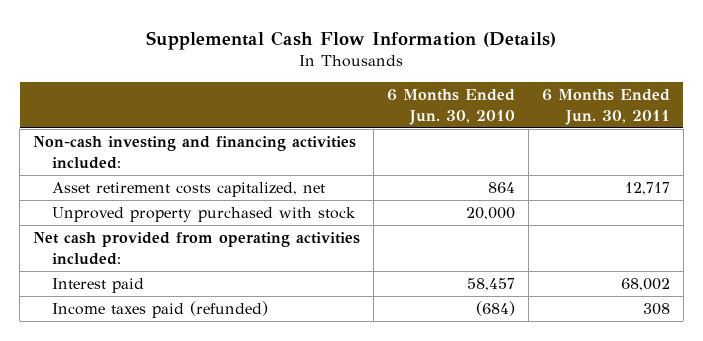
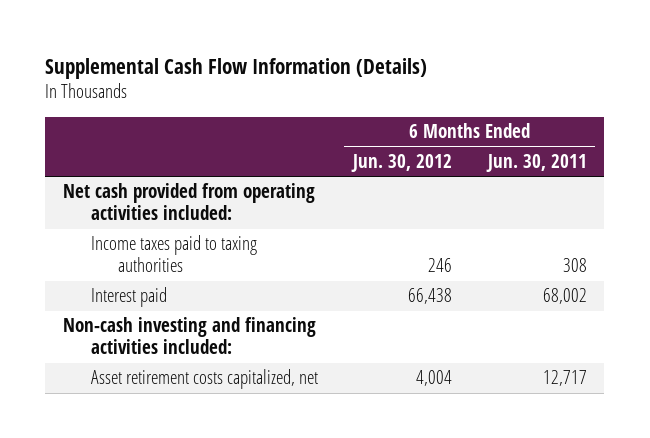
- | 6 Months Ended Jun. 30, 2010 | 6 Months Ended Jun. 30, 2011
+ | 6 Months Ended Jun. 30, 2012 | 6 Months Ended Jun. 30, 2011
- Unproved property purchased with stock | 20,000 |
+ Income taxes paid to taxing authorities | 246 | 308
- Income taxes paid (refunded) | (684) | 308
moved down: Non-cash investing and financing activities included:
moved down: Asset retirement costs capitalized, net | 4,004 | 12,717

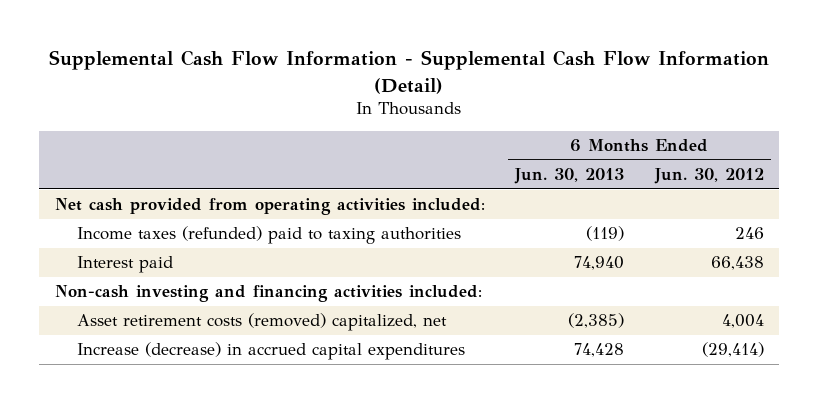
- Supplemental Cash Flow Information (Details)
+ Supplemental Cash Flow Information - Supplemental Cash Flow Information (Detail)
- | 6 Months Ended Jun. 30, 2012 | 6 Months Ended Jun. 30, 2011
+ | 6 Months Ended Jun. 30, 2013 | 6 Months Ended Jun. 30, 2012
- Income taxes paid to taxing authorities | 246 | 308
+ Income taxes (refunded) paid to taxing authorities | (119) | 246
- Asset retirement costs capitalized, net | 4,004 | 12,717
+ Asset retirement costs (removed) capitalized, net | (2,385) | 4,004
+ Increase (decrease) in accrued capital expenditures | 74,428 | (29,414)

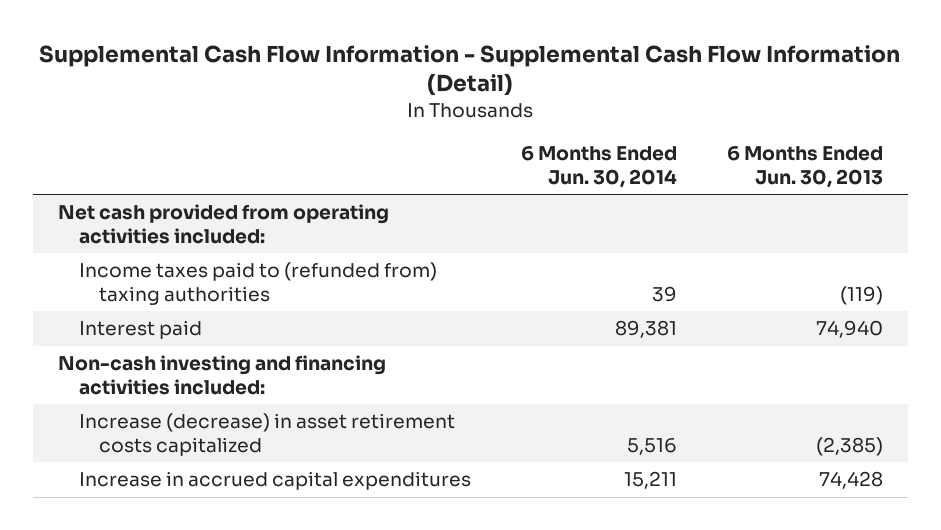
- | 6 Months Ended Jun. 30, 2013 | 6 Months Ended Jun. 30, 2012
+ | 6 Months Ended Jun. 30, 2014 | 6 Months Ended Jun. 30, 2013
- Income taxes (refunded) paid to taxing authorities | (119) | 246
+ Income taxes paid to (refunded from) taxing authorities | 39 | (119)
- Asset retirement costs (removed) capitalized, net | (2,385) | 4,004
- Increase (decrease) in accrued capital expenditures | 74,428 | (29,414)
+ Increase (decrease) in asset retirement costs capitalized | 5,516 | (2,385)
+ Increase in accrued capital expenditures | 15,211 | 74,428

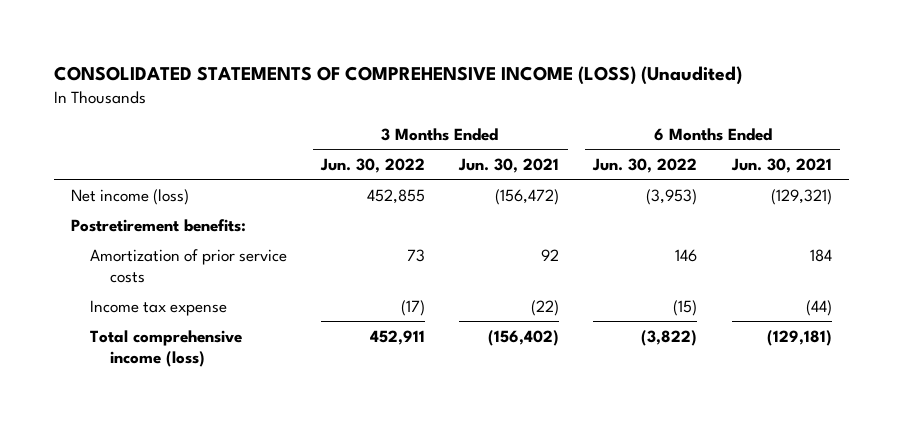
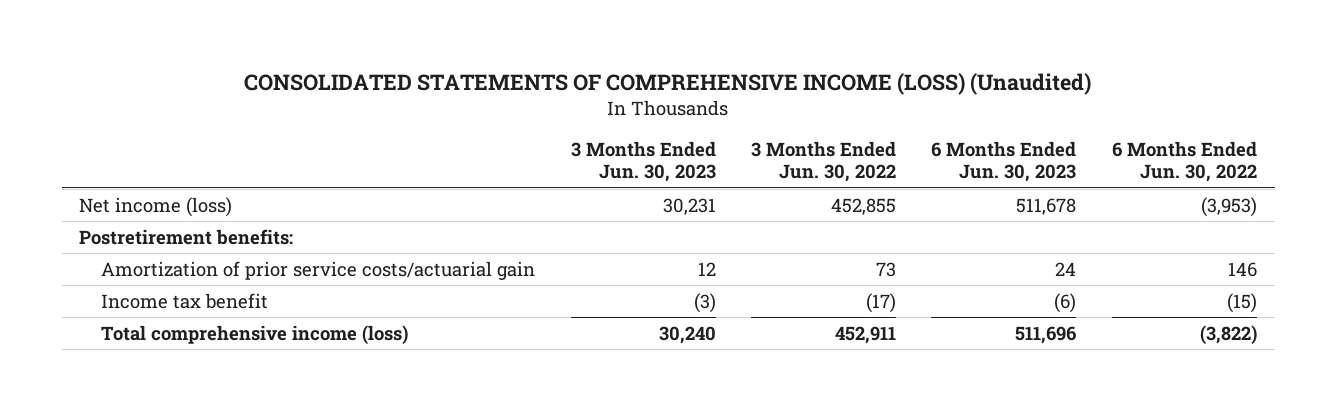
- | 3 Months Ended Jun. 30, 2022 | 3 Months Ended Jun. 30, 2021 | 6 Months Ended Jun. 30, 2022 | 6 Months Ended Jun. 30, 2021
+ | 3 Months Ended Jun. 30, 2023 | 3 Months Ended Jun. 30, 2022 | 6 Months Ended Jun. 30, 2023 | 6 Months Ended Jun. 30, 2022
- Amortization of prior service costs | 73 | 92 | 146 | 184
- Income tax expense | (17) | (22) | (15) | (44)
+ Amortization of prior service costs/actuarial gain | 12 | 73 | 24 | 146
+ Income tax benefit | (3) | (17) | (6) | (15)

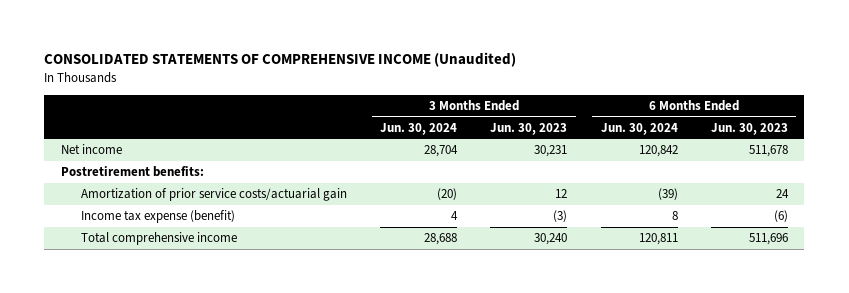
- CONSOLIDATED STATEMENTS OF COMPREHENSIVE INCOME (LOSS) (Unaudited)
+ CONSOLIDATED STATEMENTS OF COMPREHENSIVE INCOME (Unaudited)
- | 3 Months Ended Jun. 30, 2023 | 3 Months Ended Jun. 30, 2022 | 6 Months Ended Jun. 30, 2023 | 6 Months Ended Jun. 30, 2022
+ | 3 Months Ended Jun. 30, 2024 | 3 Months Ended Jun. 30, 2023 | 6 Months Ended Jun. 30, 2024 | 6 Months Ended Jun. 30, 2023
- Net income (loss) | 30,231 | 452,855 | 511,678 | (3,953)
+ Net income | 28,704 | 30,231 | 120,842 | 511,678
- Income tax benefit | (3) | (17) | (6) | (15)
- Total comprehensive income (loss) | 30,240 | 452,911 | 511,696 | (3,822)
+ Income tax expense (benefit) | 4 | (3) | 8 | (6)
+ Total comprehensive income | 28,688 | 30,240 | 120,811 | 511,696

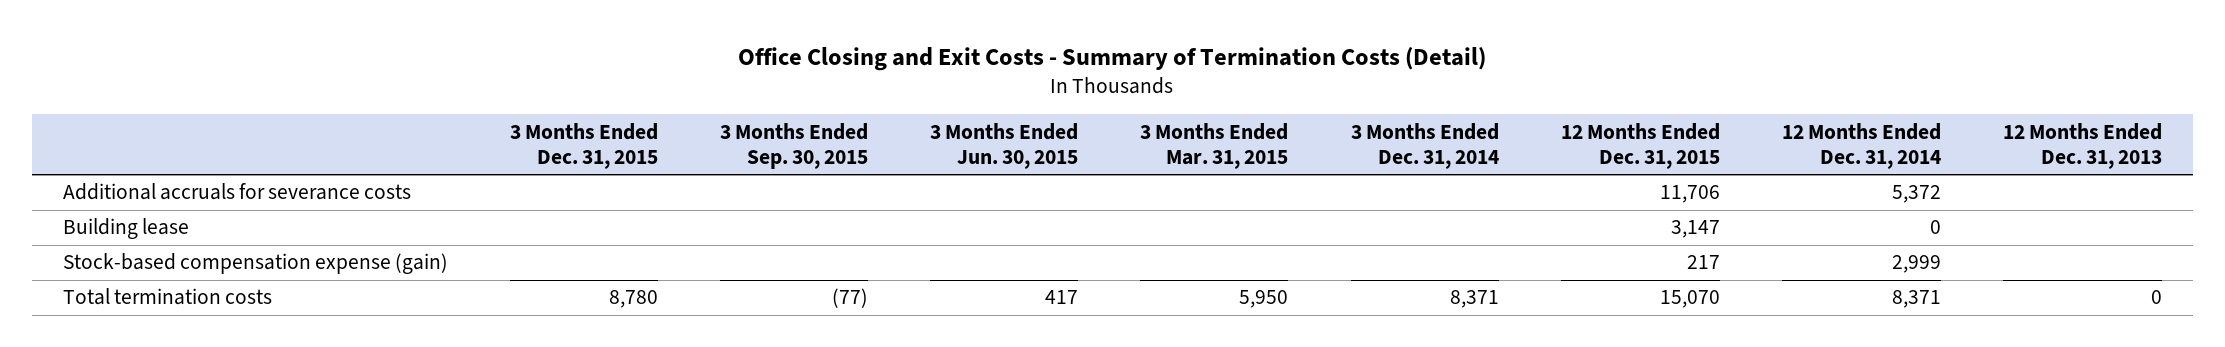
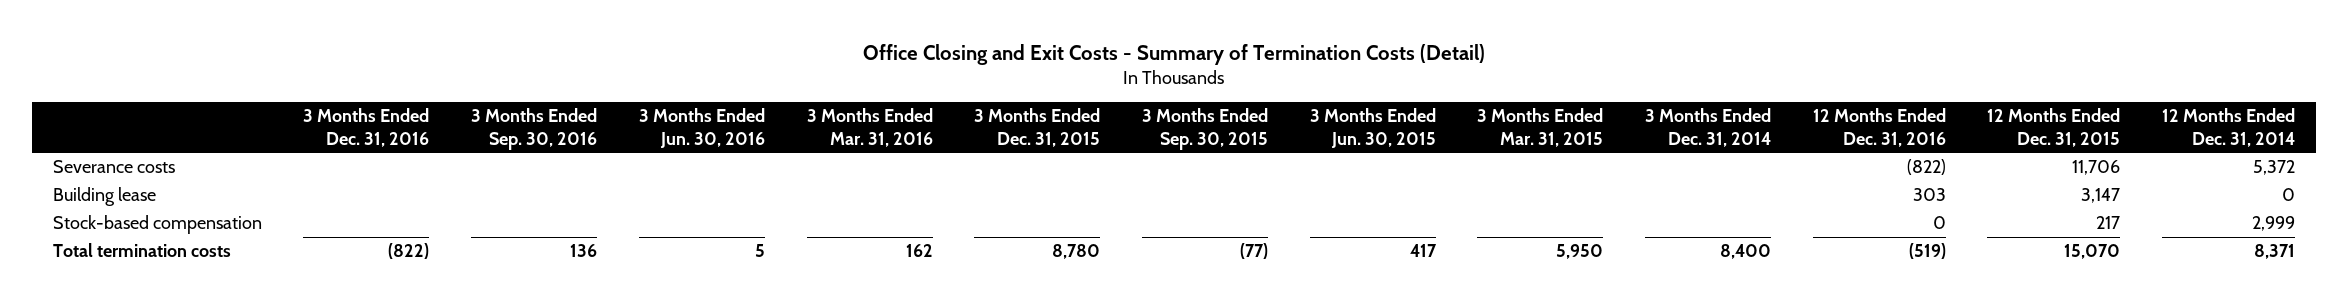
- | 3 Months Ended Dec. 31, 2015 | 3 Months Ended Sep. 30, 2015 | 3 Months Ended Jun. 30, 2015 | 3 Months Ended Mar. 31, 2015 | 3 Months Ended Dec. 31, 2014 | 12 Months Ended Dec. 31, 2015 | 12 Months Ended Dec. 31, 2014 | 12 Months Ended Dec. 31, 2013
+ | 3 Months Ended Dec. 31, 2016 | 3 Months Ended Sep. 30, 2016 | 3 Months Ended Jun. 30, 2016 | 3 Months Ended Mar. 31, 2016 | 3 Months Ended Dec. 31, 2015 | 3 Months Ended Sep. 30, 2015 | 3 Months Ended Jun. 30, 2015 | 3 Months Ended Mar. 31, 2015 | 3 Months Ended Dec. 31, 2014 | 12 Months Ended Dec. 31, 2016 | 12 Months Ended Dec. 31, 2015 | 12 Months Ended Dec. 31, 2014
- Additional accruals for severance costs | | | | | | 11,706 | 5,372 |
+ Severance costs | | | | | | | | | | (822) | 11,706 | 5,372
- Stock-based compensation expense (gain) | | | | | | 217 | 2,999 |
- Total termination costs | 8,780 | (77) | 417 | 5,950 | 8,371 | 15,070 | 8,371 | 0
+ Stock-based compensation | | | | | | | | | | 0 | 217 | 2,999
+ Total termination costs | (822) | 136 | 5 | 162 | 8,780 | (77) | 417 | 5,950 | 8,400 | (519) | 15,070 | 8,371

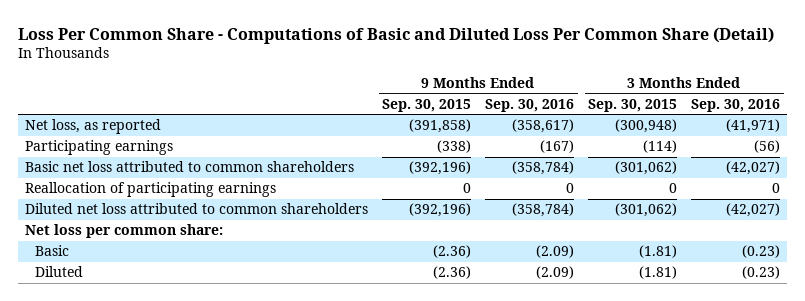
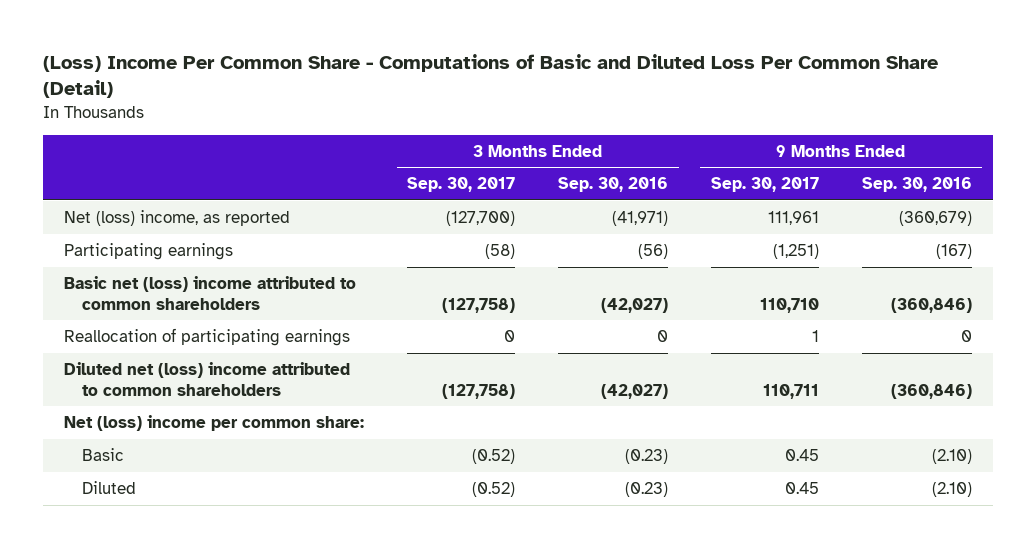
- Loss Per Common Share - Computations of Basic and Diluted Loss Per Common Share (Detail)
+ (Loss) Income Per Common Share - Computations of Basic and Diluted Loss Per Common Share (Detail)
- | 9 Months Ended Sep. 30, 2015 | 9 Months Ended Sep. 30, 2016 | 3 Months Ended Sep. 30, 2015 | 3 Months Ended Sep. 30, 2016
+ | 3 Months Ended Sep. 30, 2017 | 3 Months Ended Sep. 30, 2016 | 9 Months Ended Sep. 30, 2017 | 9 Months Ended Sep. 30, 2016
- Net loss, as reported | (391,858) | (358,617) | (300,948) | (41,971)
+ Net (loss) income, as reported | (127,700) | (41,971) | 111,961 | (360,679)
- Basic net loss attributed to common shareholders | (392,196) | (358,784) | (301,062) | (42,027)
+ Basic net (loss) income attributed to common shareholders | (127,758) | (42,027) | 110,710 | (360,846)
- Diluted net loss attributed to common shareholders | (392,196) | (358,784) | (301,062) | (42,027)
- Net loss per common share:
- Basic | (2.36) | (2.09) | (1.81) | (0.23)
- Diluted | (2.36) | (2.09) | (1.81) | (0.23)
+ Diluted net (loss) income attributed to common shareholders | (127,758) | (42,027) | 110,711 | (360,846)
+ Net (loss) income per common share:
+ Basic | (0.52) | (0.23) | 0.45 | (2.10)
+ Diluted | (0.52) | (0.23) | 0.45 | (2.10)

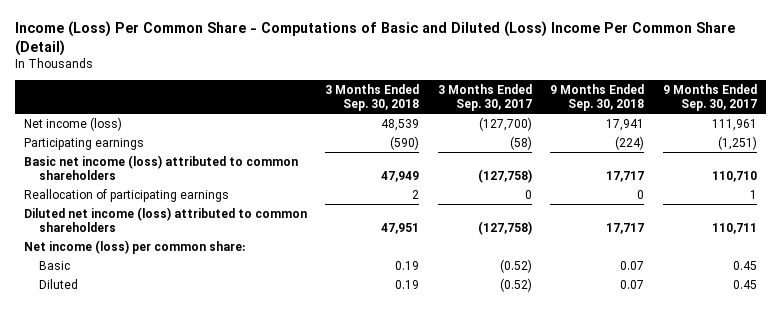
- (Loss) Income Per Common Share - Computations of Basic and Diluted Loss Per Common Share (Detail)
+ Income (Loss) Per Common Share - Computations of Basic and Diluted (Loss) Income Per Common Share (Detail)
- | 3 Months Ended Sep. 30, 2017 | 3 Months Ended Sep. 30, 2016 | 9 Months Ended Sep. 30, 2017 | 9 Months Ended Sep. 30, 2016
+ | 3 Months Ended Sep. 30, 2018 | 3 Months Ended Sep. 30, 2017 | 9 Months Ended Sep. 30, 2018 | 9 Months Ended Sep. 30, 2017
- Net (loss) income, as reported | (127,700) | (41,971) | 111,961 | (360,679)
+ Net income (loss) | 48,539 | (127,700) | 17,941 | 111,961
- Basic net (loss) income attributed to common shareholders | (127,758) | (42,027) | 110,710 | (360,846)
+ Basic net income (loss) attributed to common shareholders | 47,949 | (127,758) | 17,717 | 110,710
- Diluted net (loss) income attributed to common shareholders | (127,758) | (42,027) | 110,711 | (360,846)
- Net (loss) income per common share:
+ Diluted net income (loss) attributed to common shareholders | 47,951 | (127,758) | 17,717 | 110,711
+ Net income (loss) per common share:

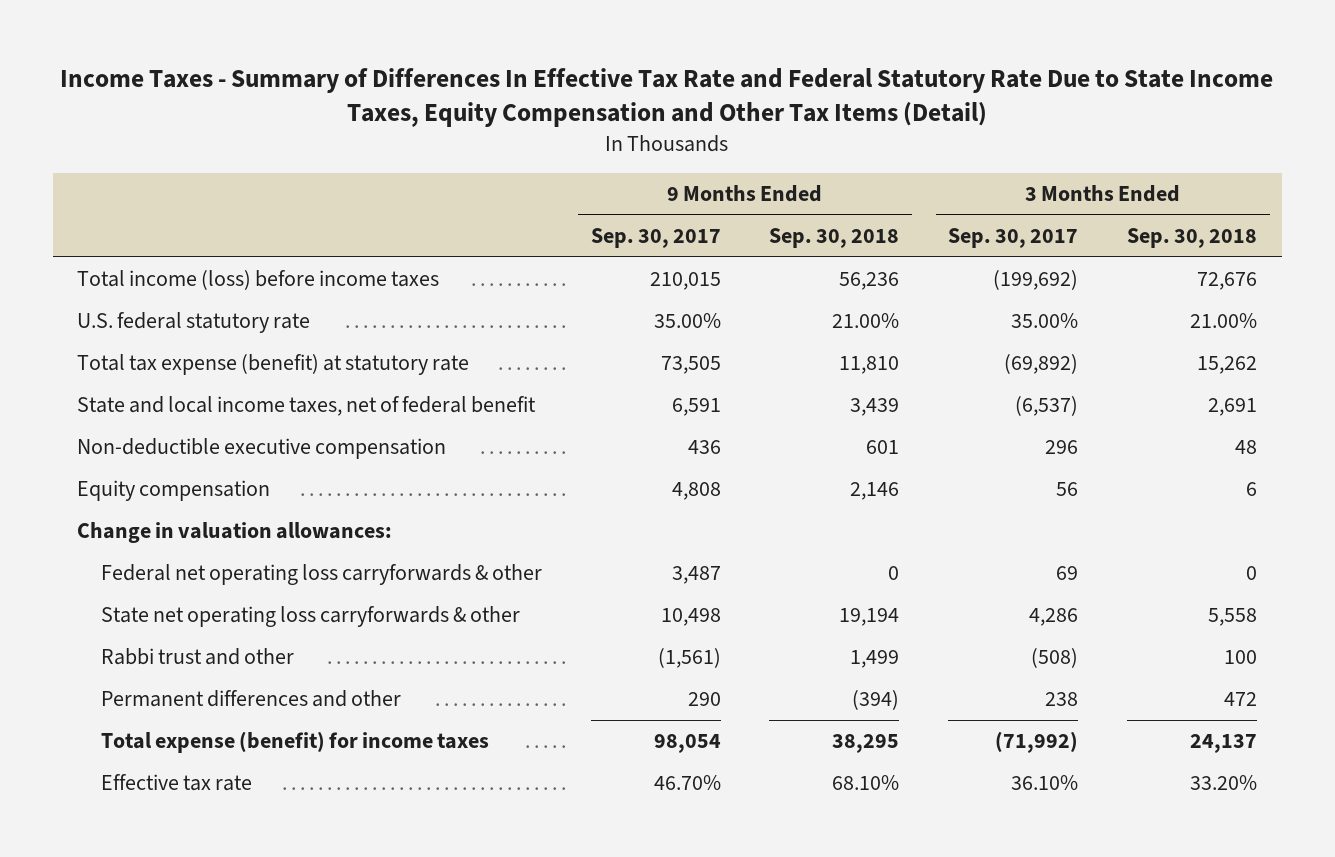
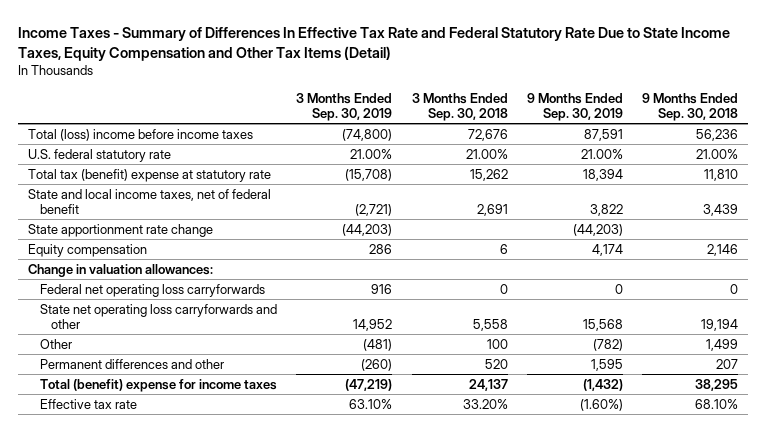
- | 9 Months Ended Sep. 30, 2017 | 9 Months Ended Sep. 30, 2018 | 3 Months Ended Sep. 30, 2017 | 3 Months Ended Sep. 30, 2018
+ | 3 Months Ended Sep. 30, 2019 | 3 Months Ended Sep. 30, 2018 | 9 Months Ended Sep. 30, 2019 | 9 Months Ended Sep. 30, 2018
- Total income (loss) before income taxes | 210,015 | 56,236 | (199,692) | 72,676
+ Total (loss) income before income taxes | (74,800) | 72,676 | 87,591 | 56,236
- Total tax expense (benefit) at statutory rate | 73,505 | 11,810 | (69,892) | 15,262
+ Total tax (benefit) expense at statutory rate | (15,708) | 15,262 | 18,394 | 11,810
- Non-deductible executive compensation | 436 | 601 | 296 | 48
+ State apportionment rate change | (44,203) | | (44,203) |
- Federal net operating loss carryforwards & other | 3,487 | 0 | 69 | 0
- State net operating loss carryforwards & other | 10,498 | 19,194 | 4,286 | 5,558
- Rabbi trust and other | (1,561) | 1,499 | (508) | 100
- Permanent differences and other | 290 | (394) | 238 | 472
- Total expense (benefit) for income taxes | 98,054 | 38,295 | (71,992) | 24,137
+ Federal net operating loss carryforwards | 916 | 0 | 0 | 0
+ State net operating loss carryforwards and other | 14,952 | 5,558 | 15,568 | 19,194
+ Other | (481) | 100 | (782) | 1,499
+ Permanent differences and other | (260) | 520 | 1,595 | 207
+ Total (benefit) expense for income taxes | (47,219) | 24,137 | (1,432) | 38,295

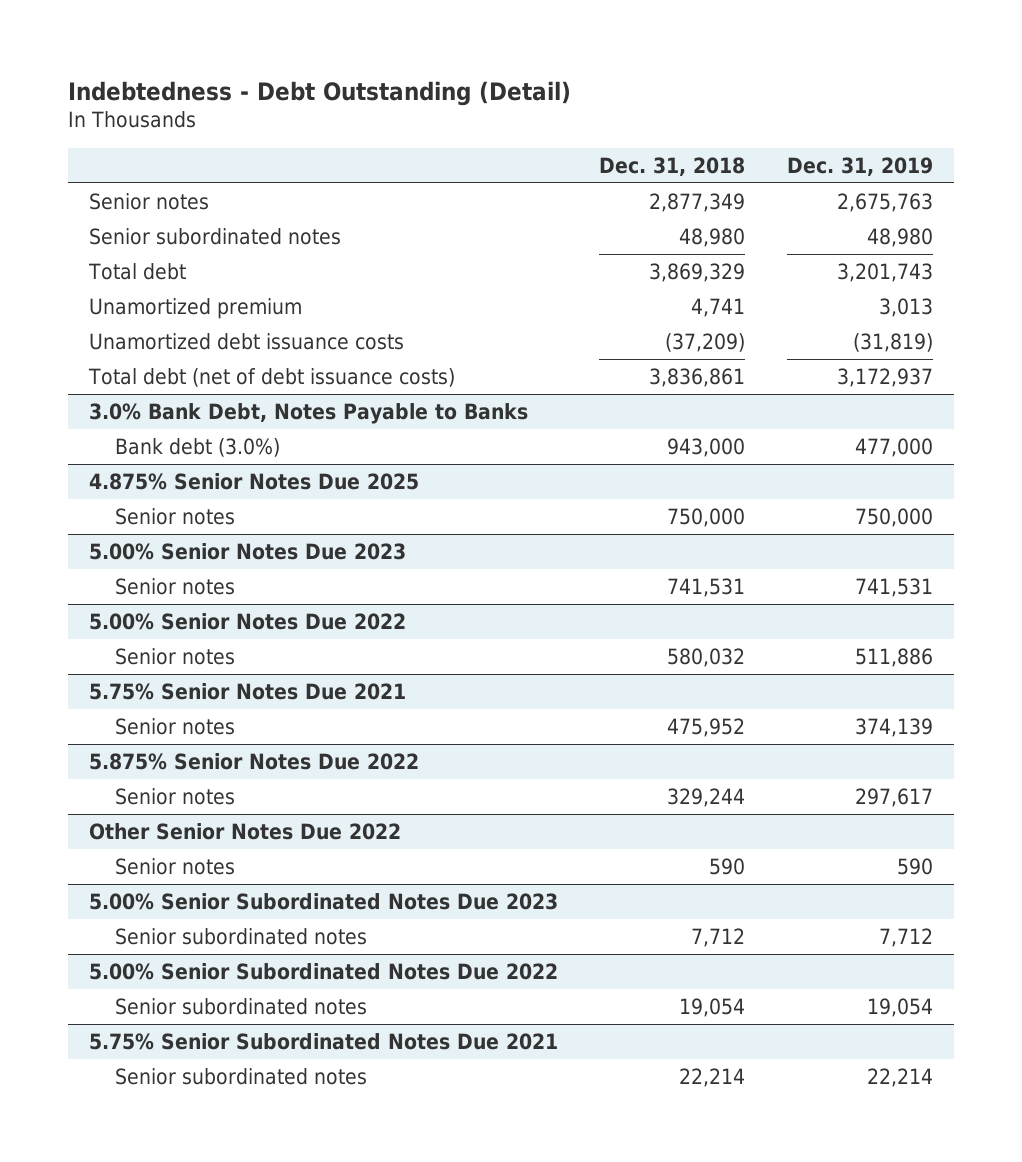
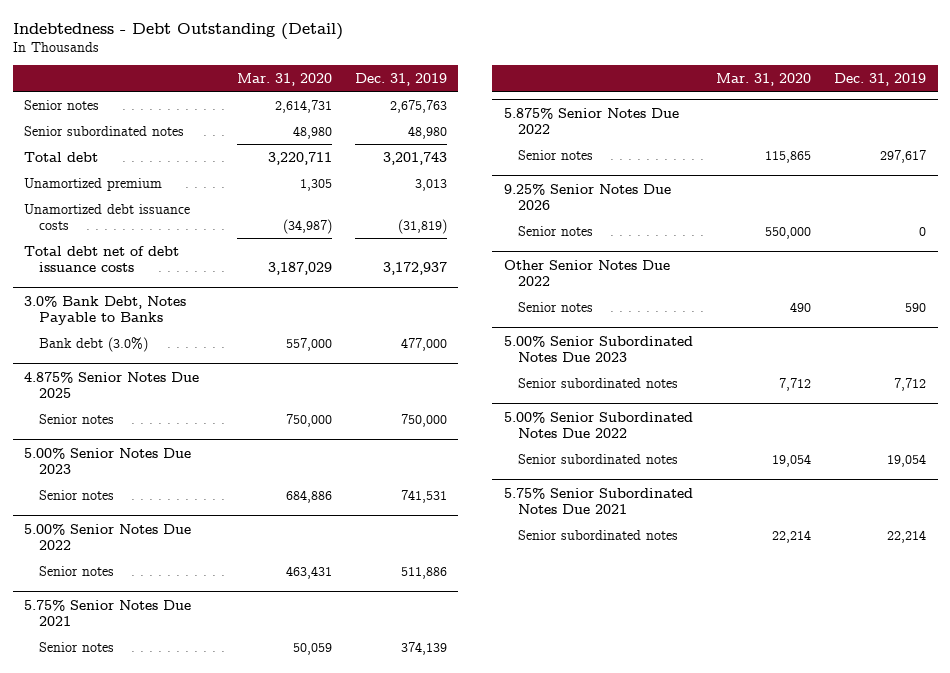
- | Dec. 31, 2018 | Dec. 31, 2019
+ | Mar. 31, 2020 | Dec. 31, 2019
- Total debt (net of debt issuance costs) | 3,836,861 | 3,172,937
+ Total debt net of debt issuance costs | 3,187,029 | 3,172,937
+ 9.25% Senior Notes Due 2026
+ Senior notes | 550,000 | 0

